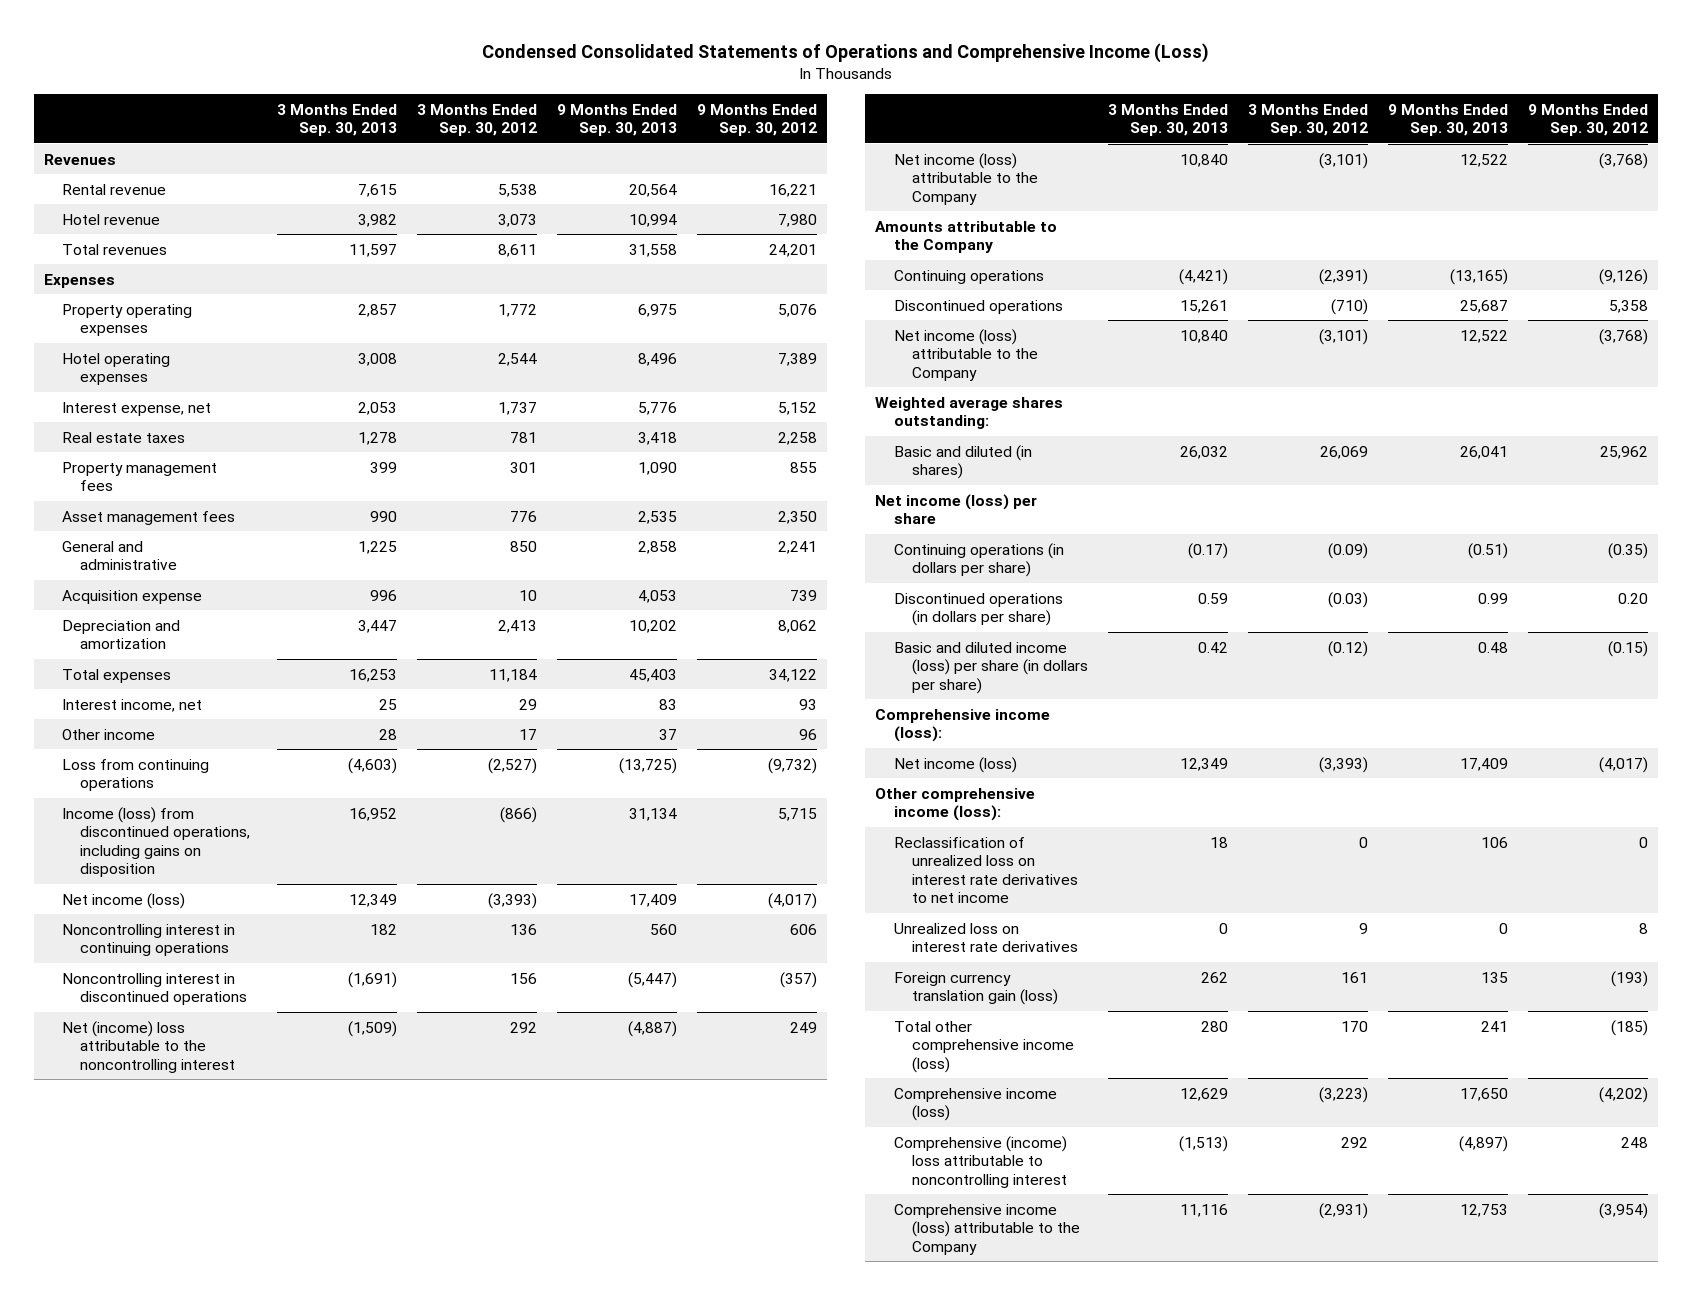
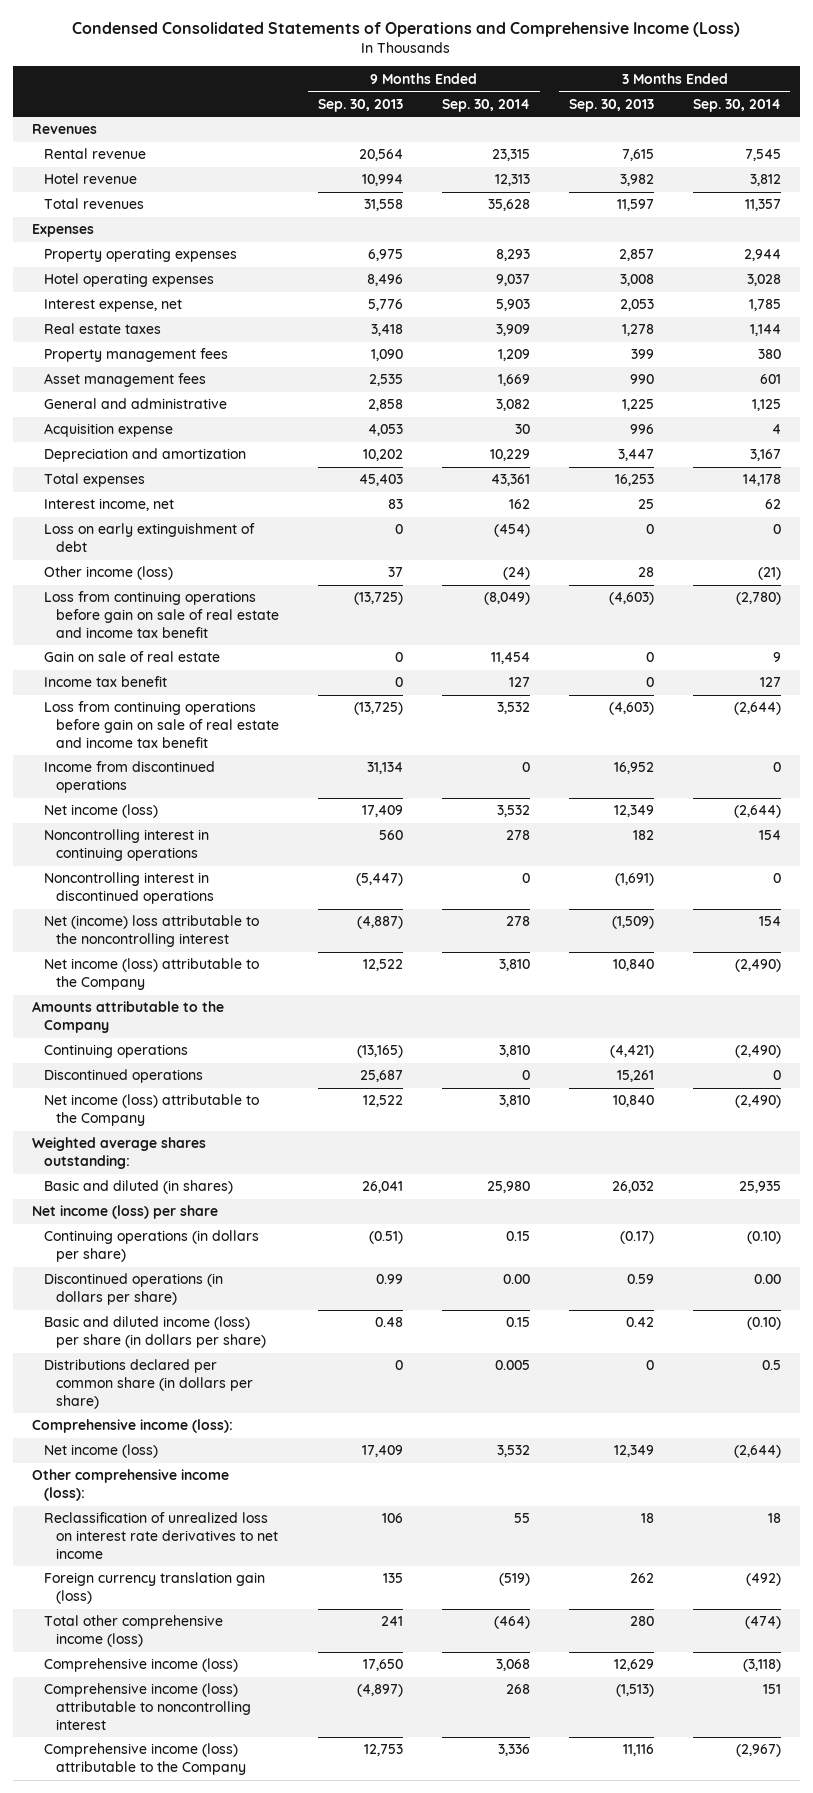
- | 3 Months Ended Sep. 30, 2013 | 3 Months Ended Sep. 30, 2012 | 9 Months Ended Sep. 30, 2013 | 9 Months Ended Sep. 30, 2012
+ | 9 Months Ended Sep. 30, 2013 | 9 Months Ended Sep. 30, 2014 | 3 Months Ended Sep. 30, 2013 | 3 Months Ended Sep. 30, 2014
- Other income | 28 | 17 | 37 | 96
- Loss from continuing operations | (4,603) | (2,527) | (13,725) | (9,732)
- Income (loss) from discontinued operations, including gains on disposition | 16,952 | (866) | 31,134 | 5,715
+ Loss on early extinguishment of debt | 0 | (454) | 0 | 0
+ Other income (loss) | 37 | (24) | 28 | (21)
+ Loss from continuing operations before gain on sale of real estate and income tax benefit | (13,725) | (8,049) | (4,603) | (2,780)
+ Gain on sale of real estate | 0 | 11,454 | 0 | 9
+ Income tax benefit | 0 | 127 | 0 | 127
+ Loss from continuing operations before gain on sale of real estate and income tax benefit | (13,725) | 3,532 | (4,603) | (2,644)
+ Income from discontinued operations | 31,134 | 0 | 16,952 | 0
+ Distributions declared per common share (in dollars per share) | 0 | 0.005 | 0 | 0.5
- Unrealized loss on interest rate derivatives | 0 | 9 | 0 | 8
- Comprehensive (income) loss attributable to noncontrolling interest | (1,513) | 292 | (4,897) | 248
+ Comprehensive income (loss) attributable to noncontrolling interest | (4,897) | 268 | (1,513) | 151

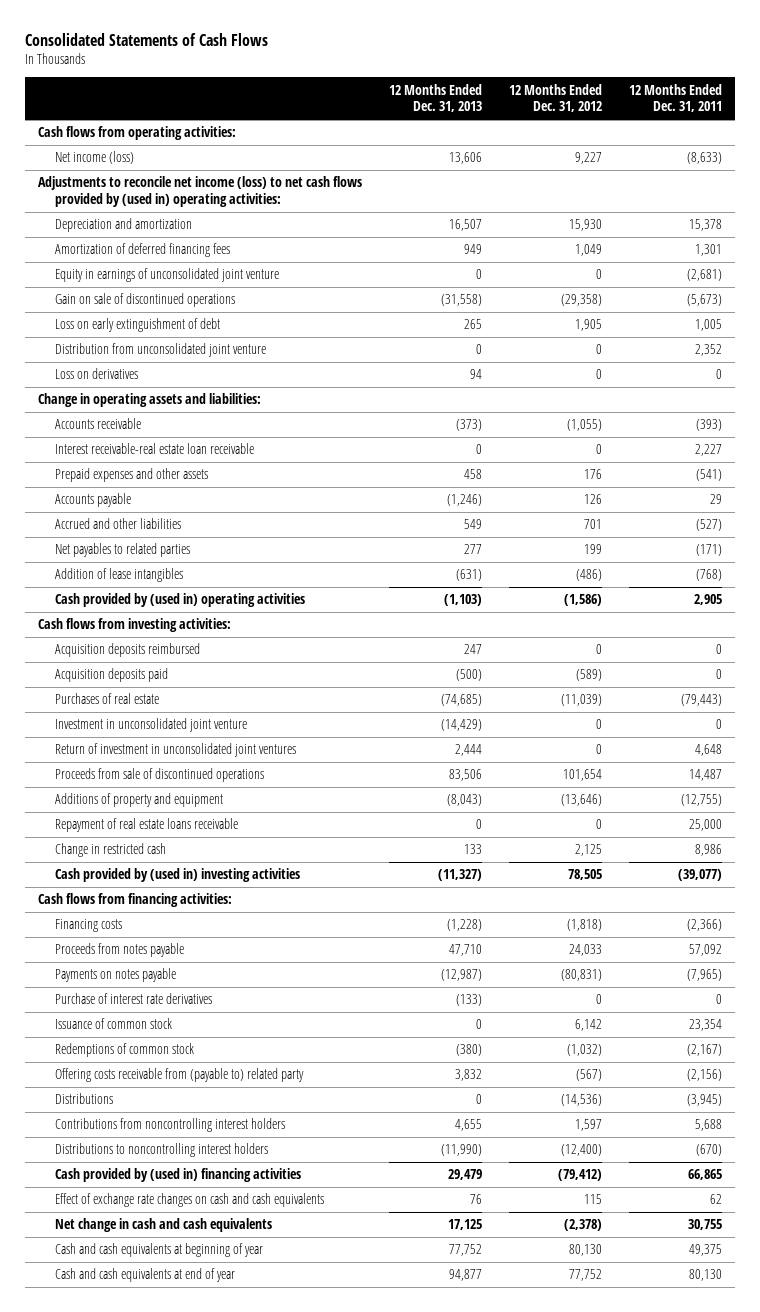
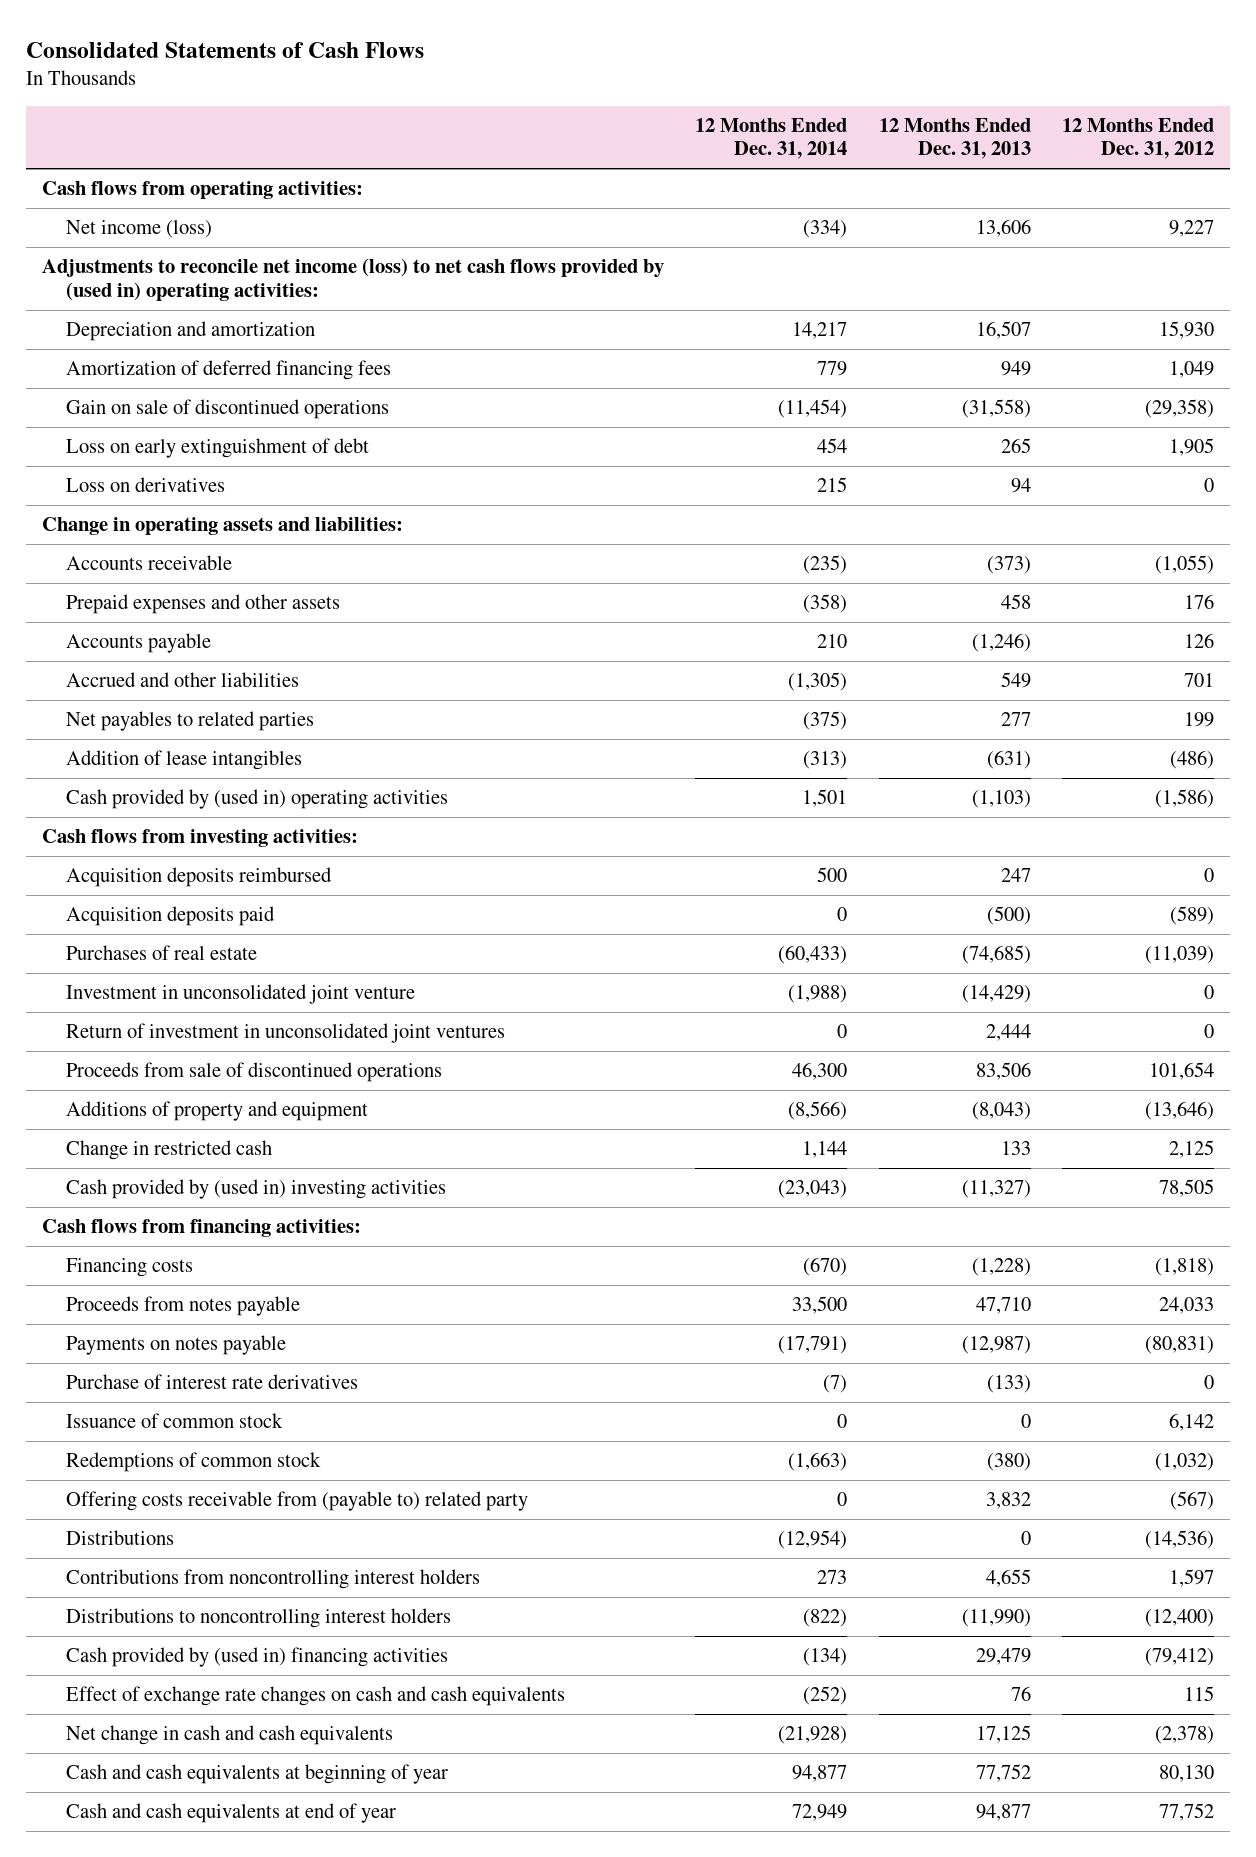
- | 12 Months Ended Dec. 31, 2013 | 12 Months Ended Dec. 31, 2012 | 12 Months Ended Dec. 31, 2011
+ | 12 Months Ended Dec. 31, 2014 | 12 Months Ended Dec. 31, 2013 | 12 Months Ended Dec. 31, 2012
- Equity in earnings of unconsolidated joint venture | 0 | 0 | (2,681)
- Distribution from unconsolidated joint venture | 0 | 0 | 2,352
- Interest receivable-real estate loan receivable | 0 | 0 | 2,227
- Repayment of real estate loans receivable | 0 | 0 | 25,000

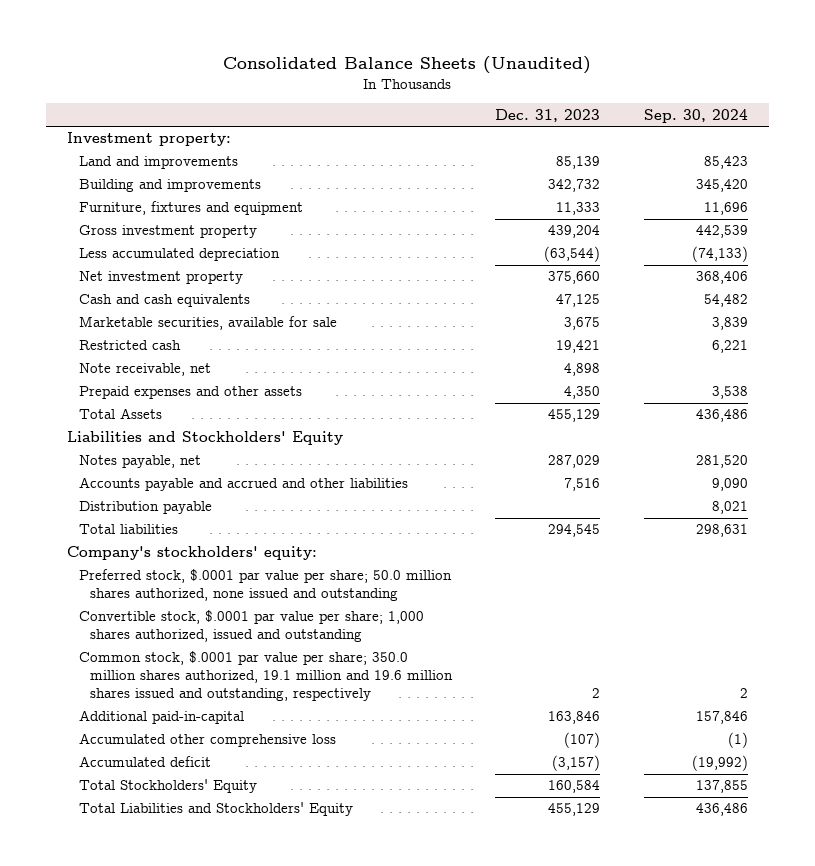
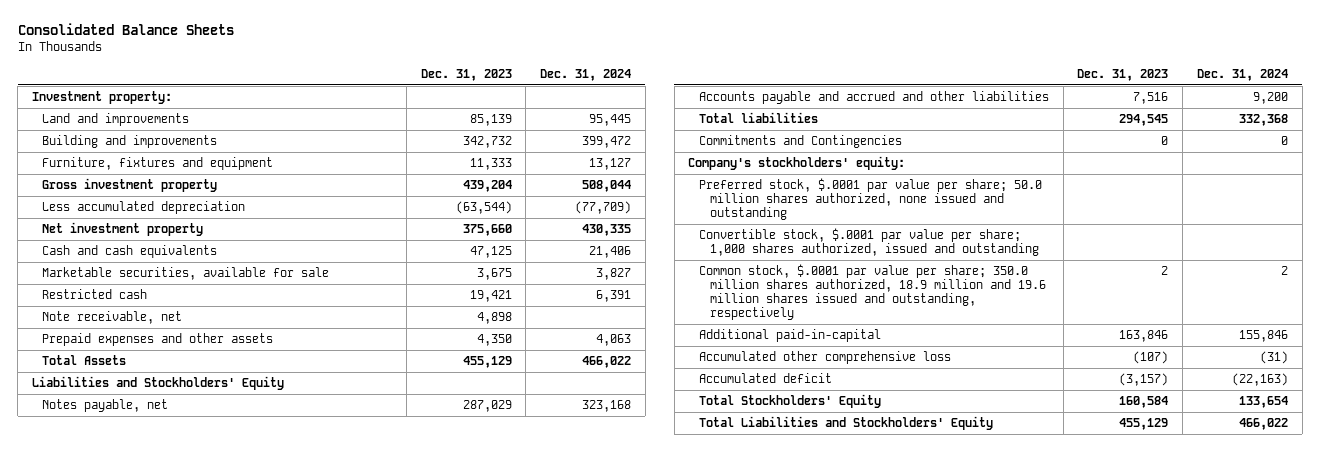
- Consolidated Balance Sheets (Unaudited)
+ Consolidated Balance Sheets
- | Dec. 31, 2023 | Sep. 30, 2024
+ | Dec. 31, 2023 | Dec. 31, 2024
- Distribution payable | | 8,021
+ Commitments and Contingencies | 0 | 0
- Common stock, $.0001 par value per share; 350.0 million shares authorized, 19.1 million and 19.6 million shares issued and outstanding, respectively | 2 | 2
+ Common stock, $.0001 par value per share; 350.0 million shares authorized, 18.9 million and 19.6 million shares issued and outstanding, respectively | 2 | 2

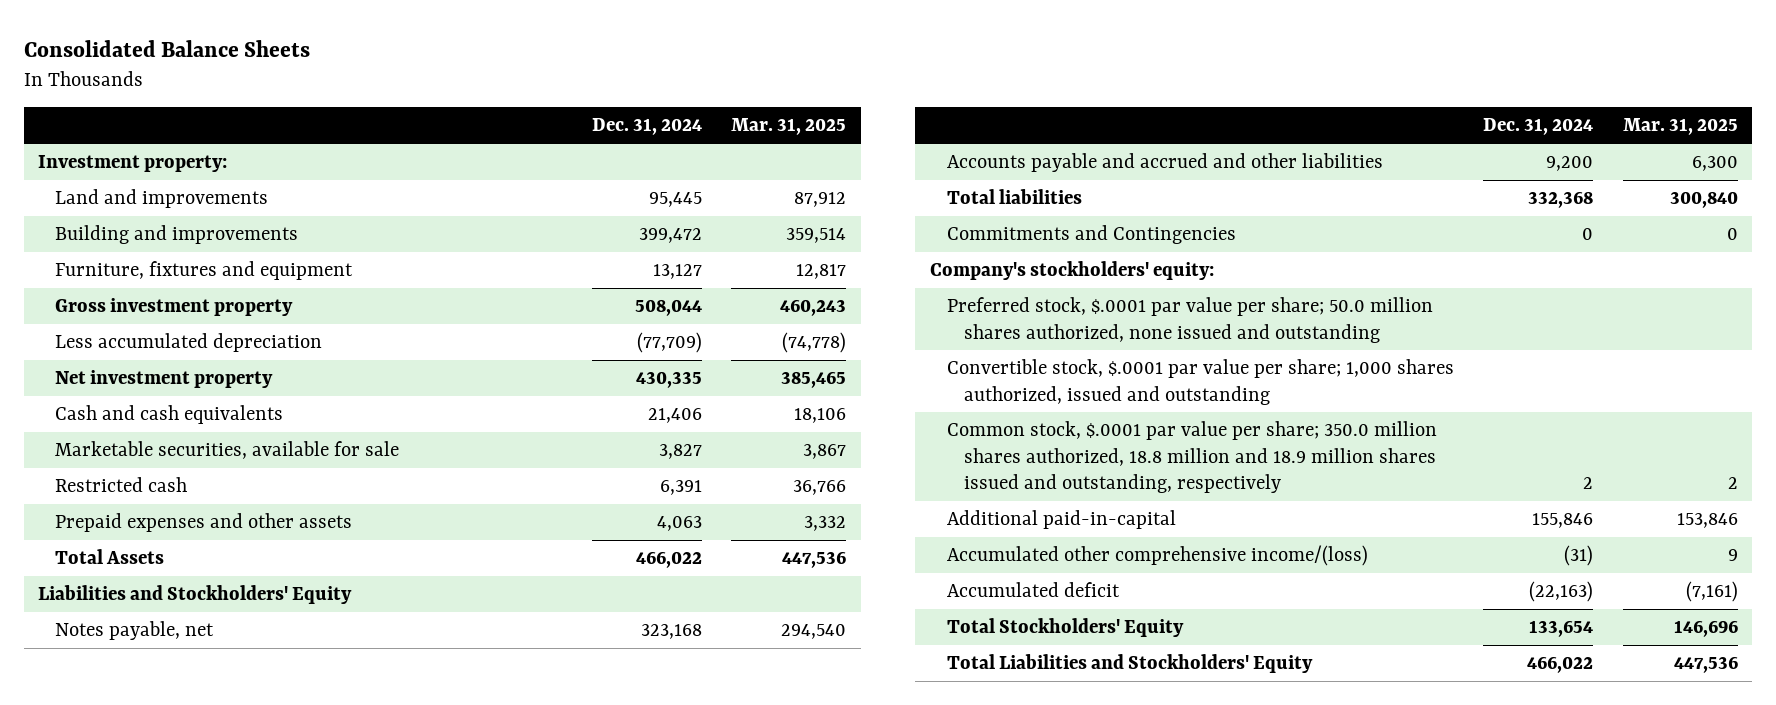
- | Dec. 31, 2023 | Dec. 31, 2024
+ | Dec. 31, 2024 | Mar. 31, 2025
- Note receivable, net | 4,898 |
- Common stock, $.0001 par value per share; 350.0 million shares authorized, 18.9 million and 19.6 million shares issued and outstanding, respectively | 2 | 2
+ Common stock, $.0001 par value per share; 350.0 million shares authorized, 18.8 million and 18.9 million shares issued and outstanding, respectively | 2 | 2
- Accumulated other comprehensive loss | (107) | (31)
+ Accumulated other comprehensive income/(loss) | (31) | 9

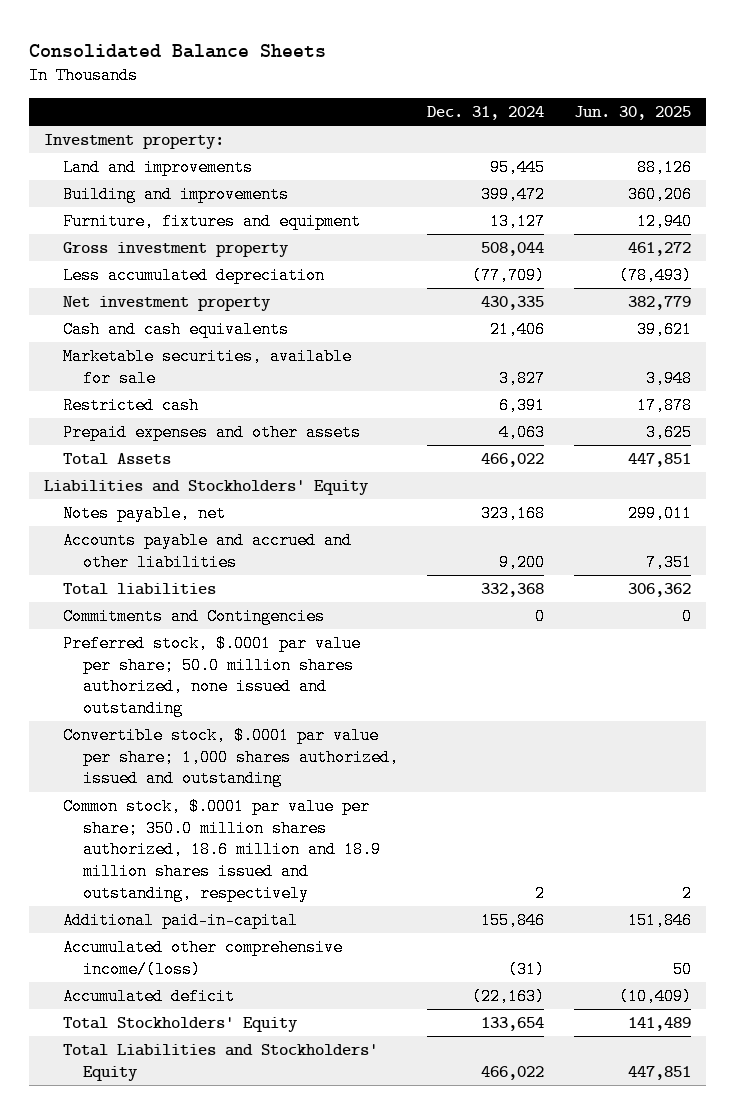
- | Dec. 31, 2024 | Mar. 31, 2025
+ | Dec. 31, 2024 | Jun. 30, 2025
- Company's stockholders' equity:
- Common stock, $.0001 par value per share; 350.0 million shares authorized, 18.8 million and 18.9 million shares issued and outstanding, respectively | 2 | 2
+ Common stock, $.0001 par value per share; 350.0 million shares authorized, 18.6 million and 18.9 million shares issued and outstanding, respectively | 2 | 2

